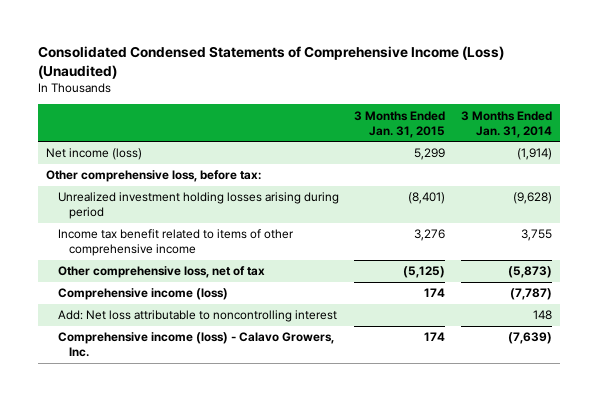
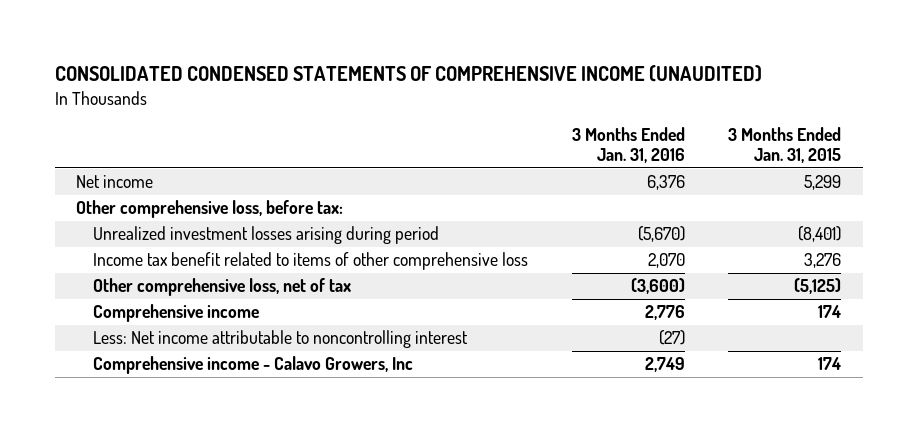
- Consolidated Condensed Statements of Comprehensive Income (Loss) (Unaudited)
+ CONSOLIDATED CONDENSED STATEMENTS OF COMPREHENSIVE INCOME (UNAUDITED)
- | 3 Months Ended Jan. 31, 2015 | 3 Months Ended Jan. 31, 2014
+ | 3 Months Ended Jan. 31, 2016 | 3 Months Ended Jan. 31, 2015
- Net income (loss) | 5,299 | (1,914)
+ Net income | 6,376 | 5,299
- Unrealized investment holding losses arising during period | (8,401) | (9,628)
- Income tax benefit related to items of other comprehensive income | 3,276 | 3,755
+ Unrealized investment losses arising during period | (5,670) | (8,401)
+ Income tax benefit related to items of other comprehensive loss | 2,070 | 3,276
- Comprehensive income (loss) | 174 | (7,787)
- Add: Net loss attributable to noncontrolling interest | | 148
- Comprehensive income (loss) - Calavo Growers, Inc. | 174 | (7,639)
+ Comprehensive income | 2,776 | 174
+ Less: Net income attributable to noncontrolling interest | (27) |
+ Comprehensive income - Calavo Growers, Inc | 2,749 | 174

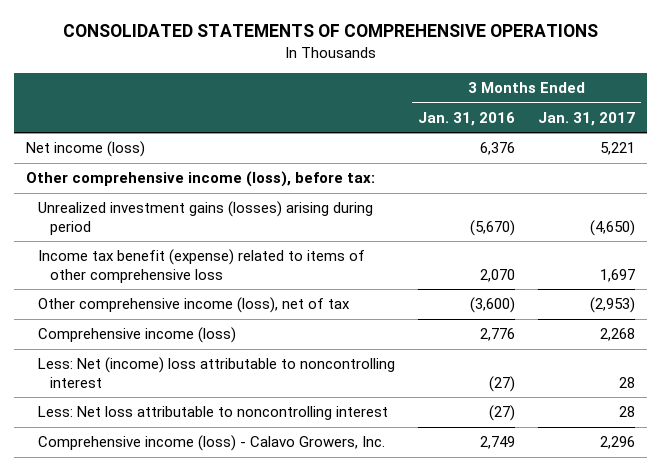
- CONSOLIDATED CONDENSED STATEMENTS OF COMPREHENSIVE INCOME (UNAUDITED)
+ CONSOLIDATED STATEMENTS OF COMPREHENSIVE OPERATIONS
- | 3 Months Ended Jan. 31, 2016 | 3 Months Ended Jan. 31, 2015
+ | 3 Months Ended Jan. 31, 2016 | 3 Months Ended Jan. 31, 2017
- Net income | 6,376 | 5,299
- Other comprehensive loss, before tax:
- Unrealized investment losses arising during period | (5,670) | (8,401)
- Income tax benefit related to items of other comprehensive loss | 2,070 | 3,276
- Other comprehensive loss, net of tax | (3,600) | (5,125)
- Comprehensive income | 2,776 | 174
- Less: Net income attributable to noncontrolling interest | (27) |
- Comprehensive income - Calavo Growers, Inc | 2,749 | 174
+ Net income (loss) | 6,376 | 5,221
+ Other comprehensive income (loss), before tax:
+ Unrealized investment gains (losses) arising during period | (5,670) | (4,650)
+ Income tax benefit (expense) related to items of other comprehensive loss | 2,070 | 1,697
+ Other comprehensive income (loss), net of tax | (3,600) | (2,953)
+ Comprehensive income (loss) | 2,776 | 2,268
+ Less: Net (income) loss attributable to noncontrolling interest | (27) | 28
+ Less: Net loss attributable to noncontrolling interest | (27) | 28
+ Comprehensive income (loss) - Calavo Growers, Inc. | 2,749 | 2,296

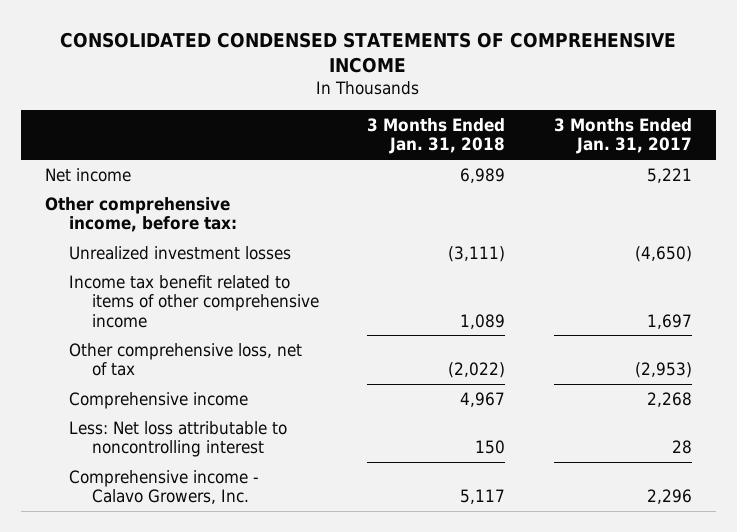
- CONSOLIDATED STATEMENTS OF COMPREHENSIVE OPERATIONS
+ CONSOLIDATED CONDENSED STATEMENTS OF COMPREHENSIVE INCOME
- | 3 Months Ended Jan. 31, 2016 | 3 Months Ended Jan. 31, 2017
+ | 3 Months Ended Jan. 31, 2018 | 3 Months Ended Jan. 31, 2017
- Net income (loss) | 6,376 | 5,221
- Other comprehensive income (loss), before tax:
- Unrealized investment gains (losses) arising during period | (5,670) | (4,650)
- Income tax benefit (expense) related to items of other comprehensive loss | 2,070 | 1,697
- Other comprehensive income (loss), net of tax | (3,600) | (2,953)
- Comprehensive income (loss) | 2,776 | 2,268
- Less: Net (income) loss attributable to noncontrolling interest | (27) | 28
+ Net income | 6,989 | 5,221
+ Other comprehensive income, before tax:
+ Unrealized investment losses | (3,111) | (4,650)
+ Income tax benefit related to items of other comprehensive income | 1,089 | 1,697
+ Other comprehensive loss, net of tax | (2,022) | (2,953)
+ Comprehensive income | 4,967 | 2,268
- Comprehensive income (loss) - Calavo Growers, Inc. | 2,749 | 2,296
+ Comprehensive income - Calavo Growers, Inc. | 5,117 | 2,296

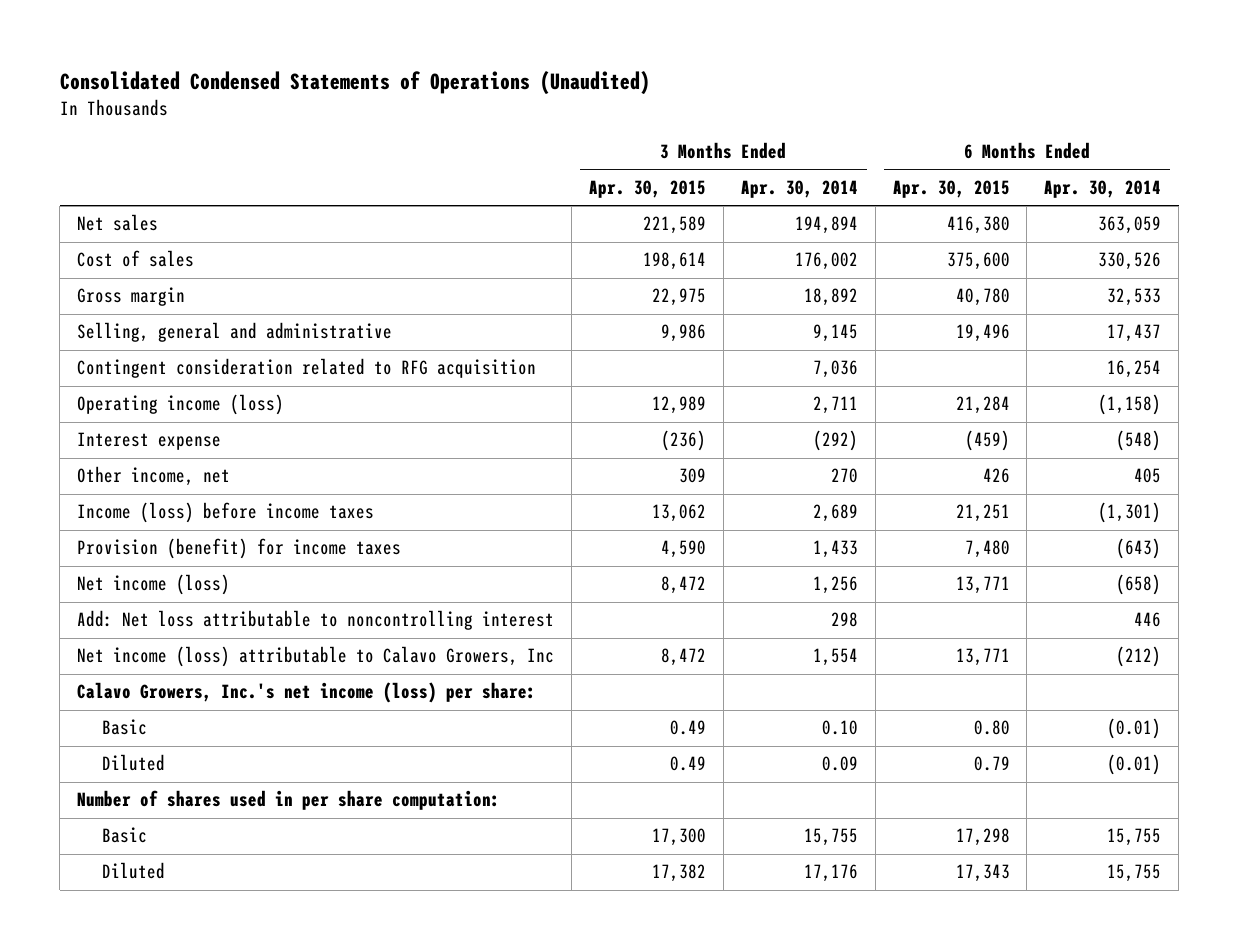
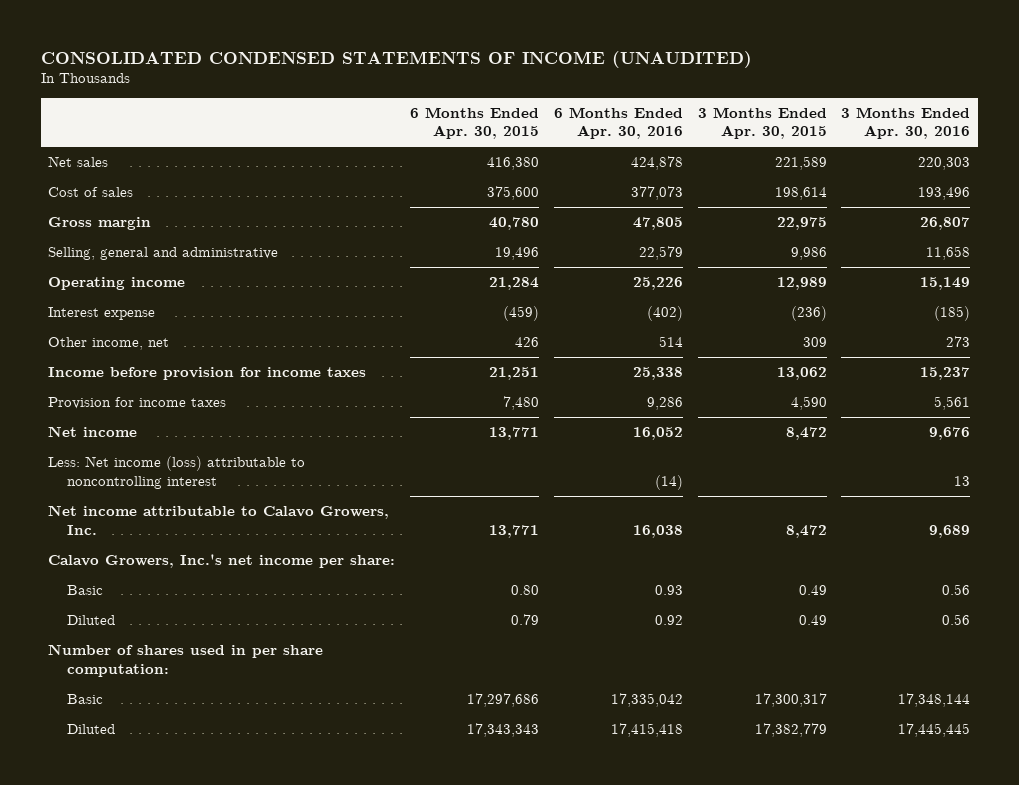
- Consolidated Condensed Statements of Operations (Unaudited)
+ CONSOLIDATED CONDENSED STATEMENTS OF INCOME (UNAUDITED)
- | 3 Months Ended Apr. 30, 2015 | 3 Months Ended Apr. 30, 2014 | 6 Months Ended Apr. 30, 2015 | 6 Months Ended Apr. 30, 2014
+ | 6 Months Ended Apr. 30, 2015 | 6 Months Ended Apr. 30, 2016 | 3 Months Ended Apr. 30, 2015 | 3 Months Ended Apr. 30, 2016
- Contingent consideration related to RFG acquisition | | 7,036 | | 16,254
- Operating income (loss) | 12,989 | 2,711 | 21,284 | (1,158)
+ Operating income | 21,284 | 25,226 | 12,989 | 15,149
- Income (loss) before income taxes | 13,062 | 2,689 | 21,251 | (1,301)
- Provision (benefit) for income taxes | 4,590 | 1,433 | 7,480 | (643)
- Net income (loss) | 8,472 | 1,256 | 13,771 | (658)
- Add: Net loss attributable to noncontrolling interest | | 298 | | 446
- Net income (loss) attributable to Calavo Growers, Inc | 8,472 | 1,554 | 13,771 | (212)
- Calavo Growers, Inc.'s net income (loss) per share:
+ Income before provision for income taxes | 21,251 | 25,338 | 13,062 | 15,237
+ Provision for income taxes | 7,480 | 9,286 | 4,590 | 5,561
+ Net income | 13,771 | 16,052 | 8,472 | 9,676
+ Less: Net income (loss) attributable to noncontrolling interest | | (14) | | 13
+ Net income attributable to Calavo Growers, Inc. | 13,771 | 16,038 | 8,472 | 9,689
+ Calavo Growers, Inc.'s net income per share:
- Basic | 17,300 | 15,755 | 17,298 | 15,755
- Diluted | 17,382 | 17,176 | 17,343 | 15,755
+ Basic | 17,297,686 | 17,335,042 | 17,300,317 | 17,348,144
+ Diluted | 17,343,343 | 17,415,418 | 17,382,779 | 17,445,445

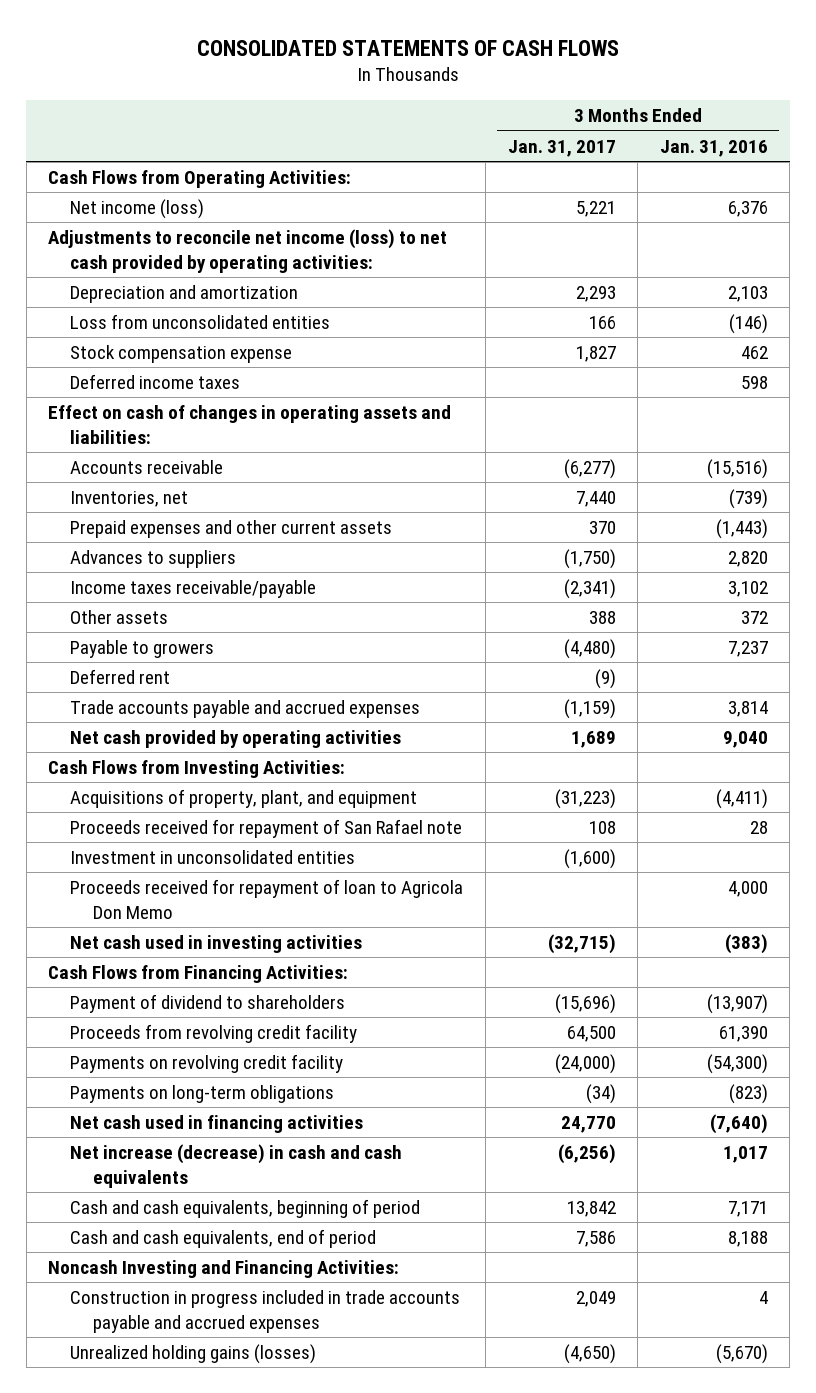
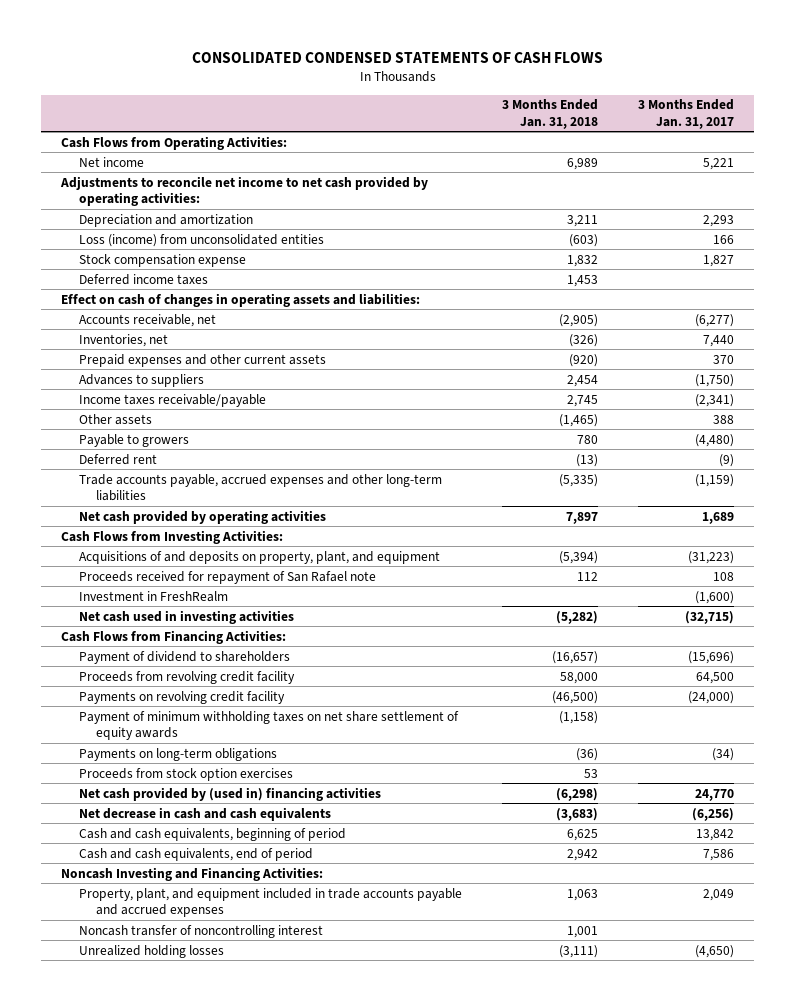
- CONSOLIDATED STATEMENTS OF CASH FLOWS
+ CONSOLIDATED CONDENSED STATEMENTS OF CASH FLOWS
- | 3 Months Ended Jan. 31, 2017 | 3 Months Ended Jan. 31, 2016
+ | 3 Months Ended Jan. 31, 2018 | 3 Months Ended Jan. 31, 2017
- Net income (loss) | 5,221 | 6,376
- Adjustments to reconcile net income (loss) to net cash provided by operating activities:
+ Net income | 6,989 | 5,221
+ Adjustments to reconcile net income to net cash provided by operating activities:
- Loss from unconsolidated entities | 166 | (146)
+ Loss (income) from unconsolidated entities | (603) | 166
- Accounts receivable | (6,277) | (15,516)
+ Accounts receivable, net | (2,905) | (6,277)
- Trade accounts payable and accrued expenses | (1,159) | 3,814
+ Trade accounts payable, accrued expenses and other long-term liabilities | (5,335) | (1,159)
- Acquisitions of property, plant, and equipment | (31,223) | (4,411)
+ Acquisitions of and deposits on property, plant, and equipment | (5,394) | (31,223)
- Investment in unconsolidated entities | (1,600) |
- Proceeds received for repayment of loan to Agricola Don Memo | | 4,000
+ Investment in FreshRealm | | (1,600)
+ Payment of minimum withholding taxes on net share settlement of equity awards | (1,158) |
- Net cash used in financing activities | 24,770 | (7,640)
- Net increase (decrease) in cash and cash equivalents | (6,256) | 1,017
+ Proceeds from stock option exercises | 53 |
+ Net cash provided by (used in) financing activities | (6,298) | 24,770
+ Net decrease in cash and cash equivalents | (3,683) | (6,256)
- Construction in progress included in trade accounts payable and accrued expenses | 2,049 | 4
- Unrealized holding gains (losses) | (4,650) | (5,670)
+ Property, plant, and equipment included in trade accounts payable and accrued expenses | 1,063 | 2,049
+ Noncash transfer of noncontrolling interest | 1,001 |
+ Unrealized holding losses | (3,111) | (4,650)

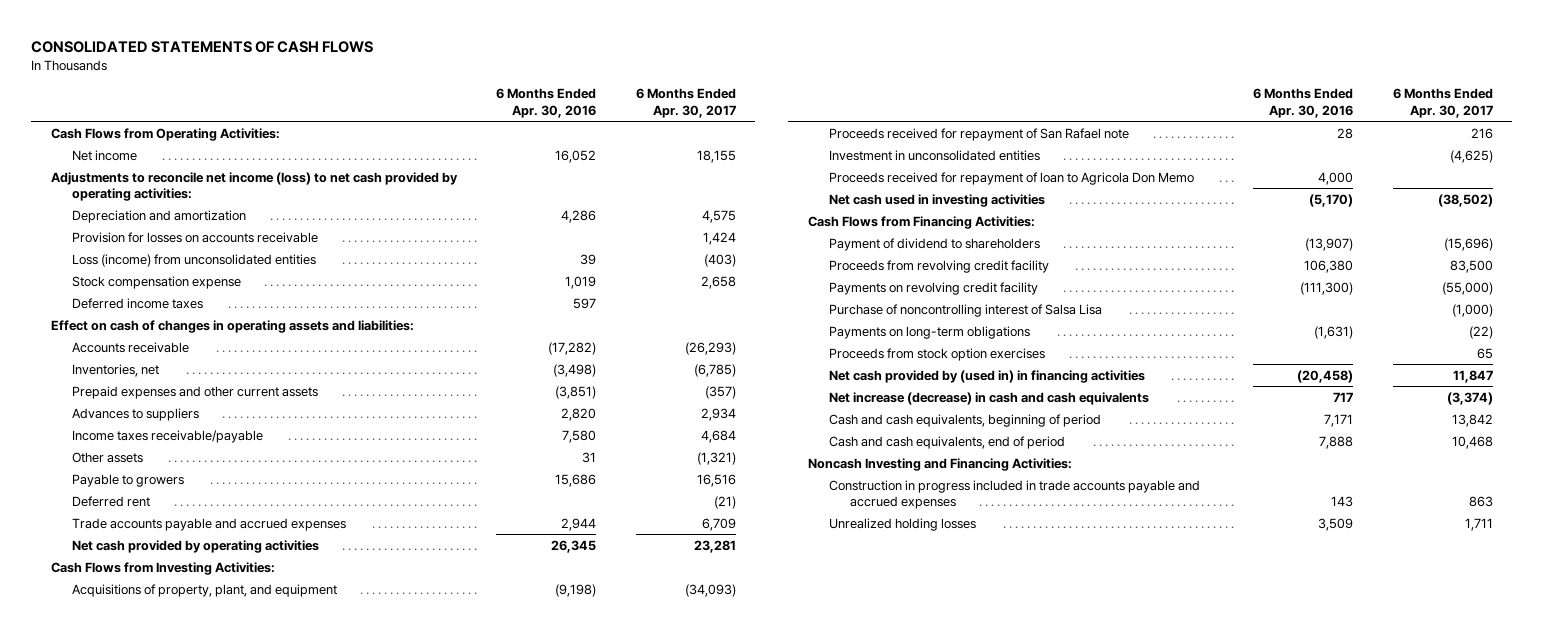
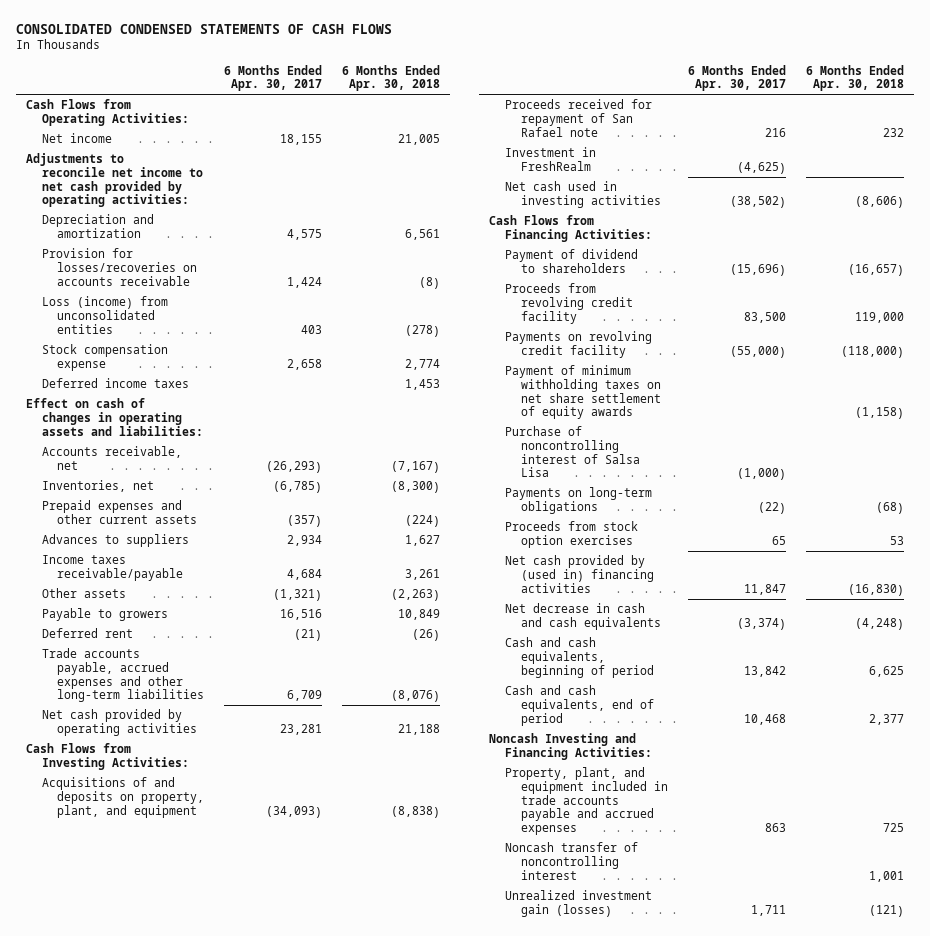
- CONSOLIDATED STATEMENTS OF CASH FLOWS
+ CONSOLIDATED CONDENSED STATEMENTS OF CASH FLOWS
- | 6 Months Ended Apr. 30, 2016 | 6 Months Ended Apr. 30, 2017
+ | 6 Months Ended Apr. 30, 2017 | 6 Months Ended Apr. 30, 2018
- Adjustments to reconcile net income (loss) to net cash provided by operating activities:
+ Adjustments to reconcile net income to net cash provided by operating activities:
- Provision for losses on accounts receivable | | 1,424
- Loss (income) from unconsolidated entities | 39 | (403)
+ Provision for losses/recoveries on accounts receivable | 1,424 | (8)
+ Loss (income) from unconsolidated entities | 403 | (278)
- Accounts receivable | (17,282) | (26,293)
+ Accounts receivable, net | (26,293) | (7,167)
- Trade accounts payable and accrued expenses | 2,944 | 6,709
+ Trade accounts payable, accrued expenses and other long-term liabilities | 6,709 | (8,076)
- Acquisitions of property, plant, and equipment | (9,198) | (34,093)
+ Acquisitions of and deposits on property, plant, and equipment | (34,093) | (8,838)
- Investment in unconsolidated entities | | (4,625)
- Proceeds received for repayment of loan to Agricola Don Memo | 4,000 |
+ Investment in FreshRealm | (4,625) |
+ Payment of minimum withholding taxes on net share settlement of equity awards | | (1,158)
- Net cash provided by (used in) in financing activities | (20,458) | 11,847
- Net increase (decrease) in cash and cash equivalents | 717 | (3,374)
+ Net cash provided by (used in) financing activities | 11,847 | (16,830)
+ Net decrease in cash and cash equivalents | (3,374) | (4,248)
- Construction in progress included in trade accounts payable and accrued expenses | 143 | 863
- Unrealized holding losses | 3,509 | 1,711
+ Property, plant, and equipment included in trade accounts payable and accrued expenses | 863 | 725
+ Noncash transfer of noncontrolling interest | | 1,001
+ Unrealized investment gain (losses) | 1,711 | (121)

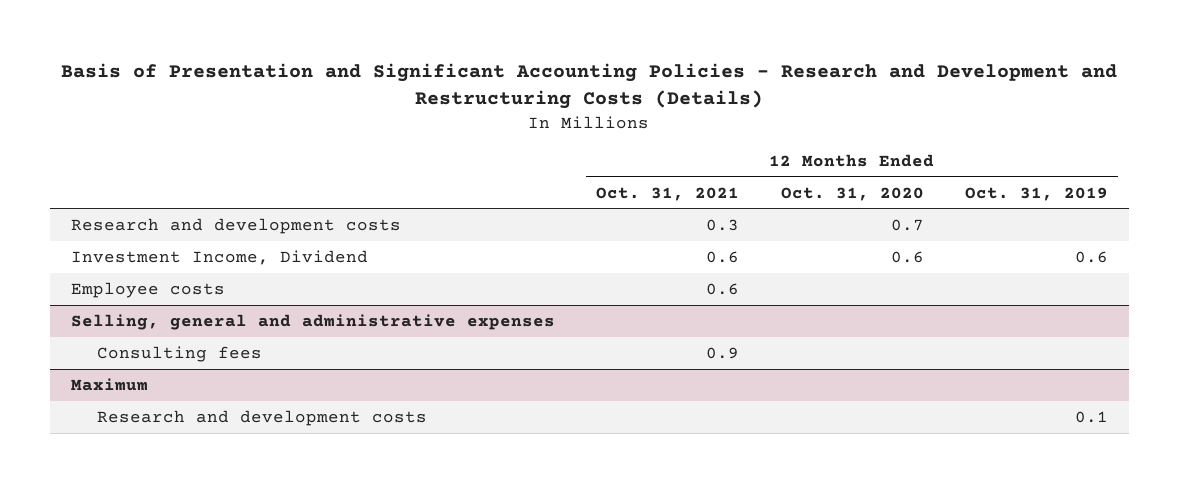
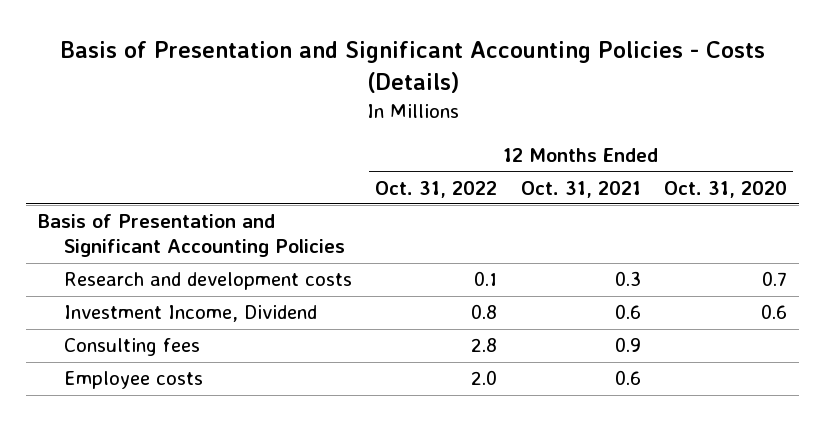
- Basis of Presentation and Significant Accounting Policies - Research and Development and Restructuring Costs (Details)
+ Basis of Presentation and Significant Accounting Policies - Costs (Details)
- | 12 Months Ended Oct. 31, 2021 | 12 Months Ended Oct. 31, 2020 | 12 Months Ended Oct. 31, 2019
+ | 12 Months Ended Oct. 31, 2022 | 12 Months Ended Oct. 31, 2021 | 12 Months Ended Oct. 31, 2020
+ Basis of Presentation and Significant Accounting Policies
- Selling, general and administrative expenses
- Maximum
- Research and development costs | | | 0.1
moved down: Employee costs | 2.0 | 0.6 |

